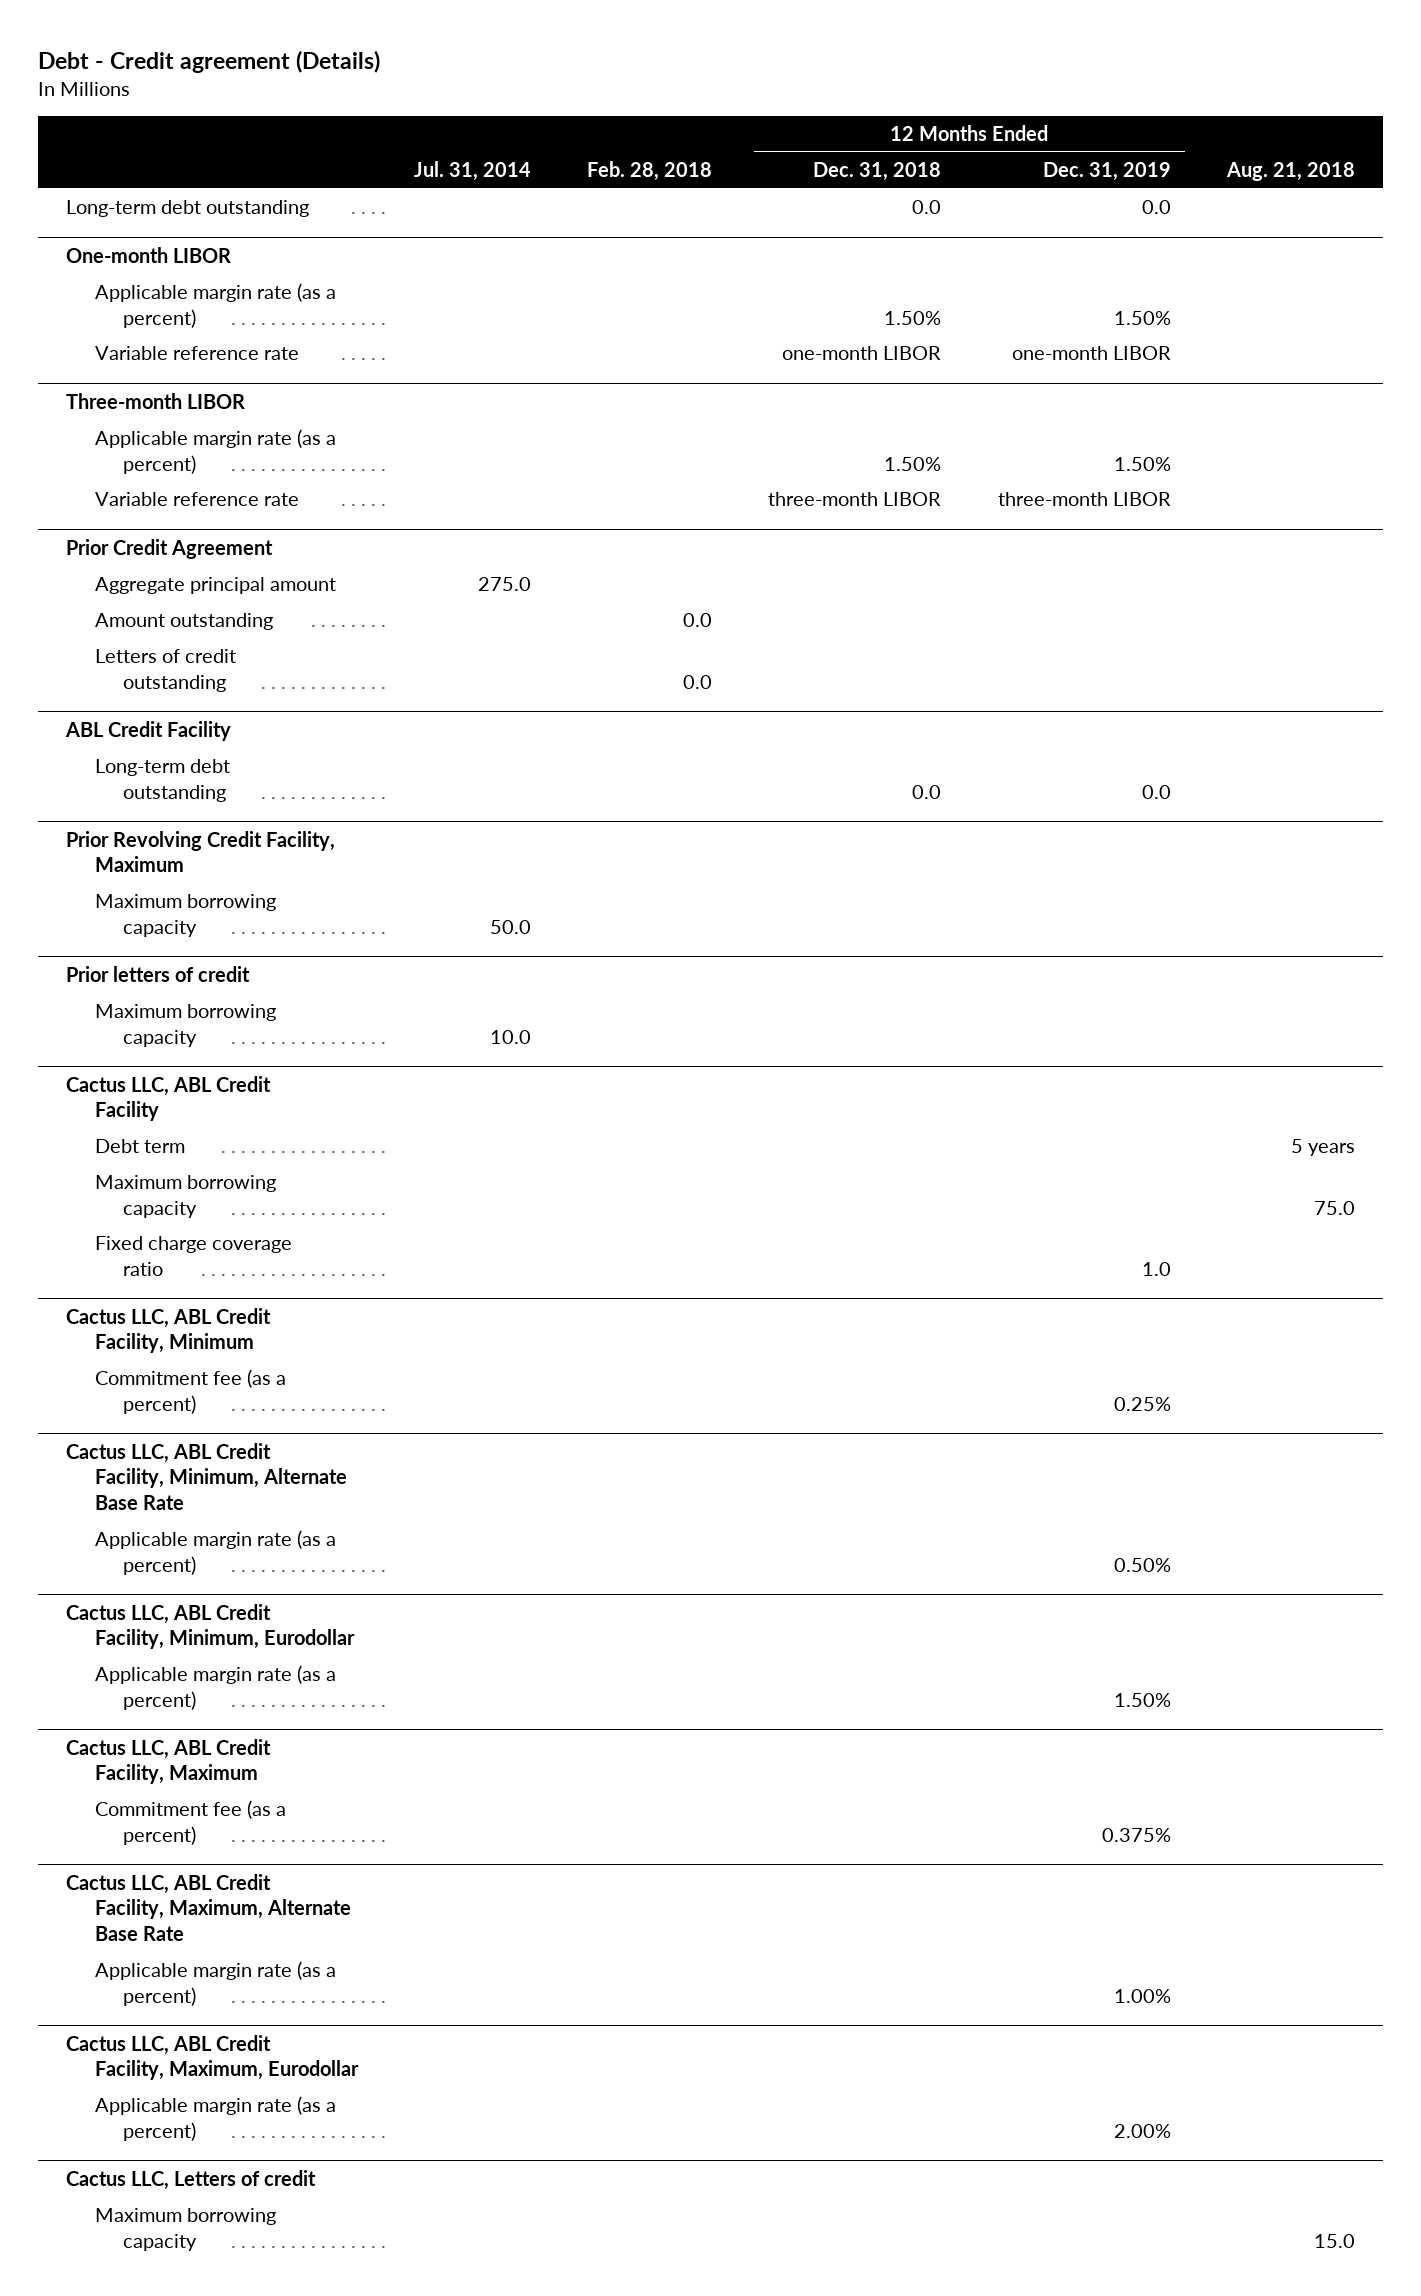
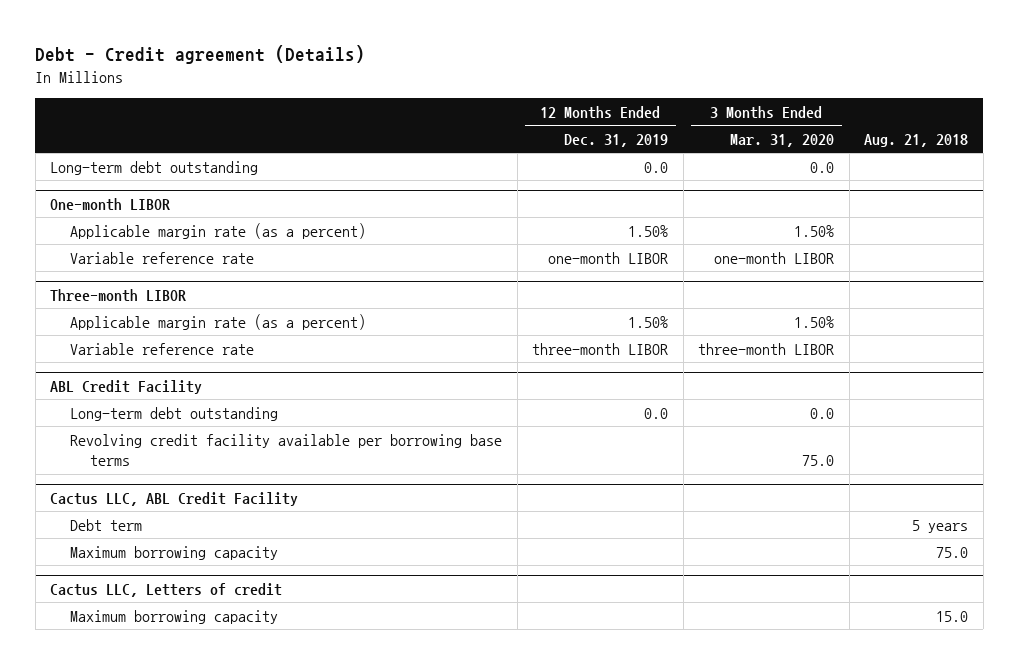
- | Jul. 31, 2014 | Feb. 28, 2018 | 12 Months Ended Dec. 31, 2018 | 12 Months Ended Dec. 31, 2019 | Aug. 21, 2018
+ | 12 Months Ended Dec. 31, 2019 | 3 Months Ended Mar. 31, 2020 | Aug. 21, 2018
- Prior Credit Agreement
- Aggregate principal amount | 275.0 | | | |
- Amount outstanding | | 0.0 | | |
- Letters of credit outstanding | | 0.0 | | |
- Prior Revolving Credit Facility, Maximum
- Maximum borrowing capacity | 50.0 | | | |
- Prior letters of credit
- Maximum borrowing capacity | 10.0 | | | |
@ ABL Credit Facility
+ Revolving credit facility available per borrowing base terms | | 75.0 |
@ Cactus LLC, ABL Credit Facility
- Fixed charge coverage ratio | | | | 1.0 |
- Cactus LLC, ABL Credit Facility, Minimum
- Commitment fee (as a percent) | | | | 0.25% |
- Cactus LLC, ABL Credit Facility, Minimum, Alternate Base Rate
- Applicable margin rate (as a percent) | | | | 0.50% |
- Cactus LLC, ABL Credit Facility, Minimum, Eurodollar
- Applicable margin rate (as a percent) | | | | 1.50% |
- Cactus LLC, ABL Credit Facility, Maximum
- Commitment fee (as a percent) | | | | 0.375% |
- Cactus LLC, ABL Credit Facility, Maximum, Alternate Base Rate
- Applicable margin rate (as a percent) | | | | 1.00% |
- Cactus LLC, ABL Credit Facility, Maximum, Eurodollar
- Applicable margin rate (as a percent) | | | | 2.00% |

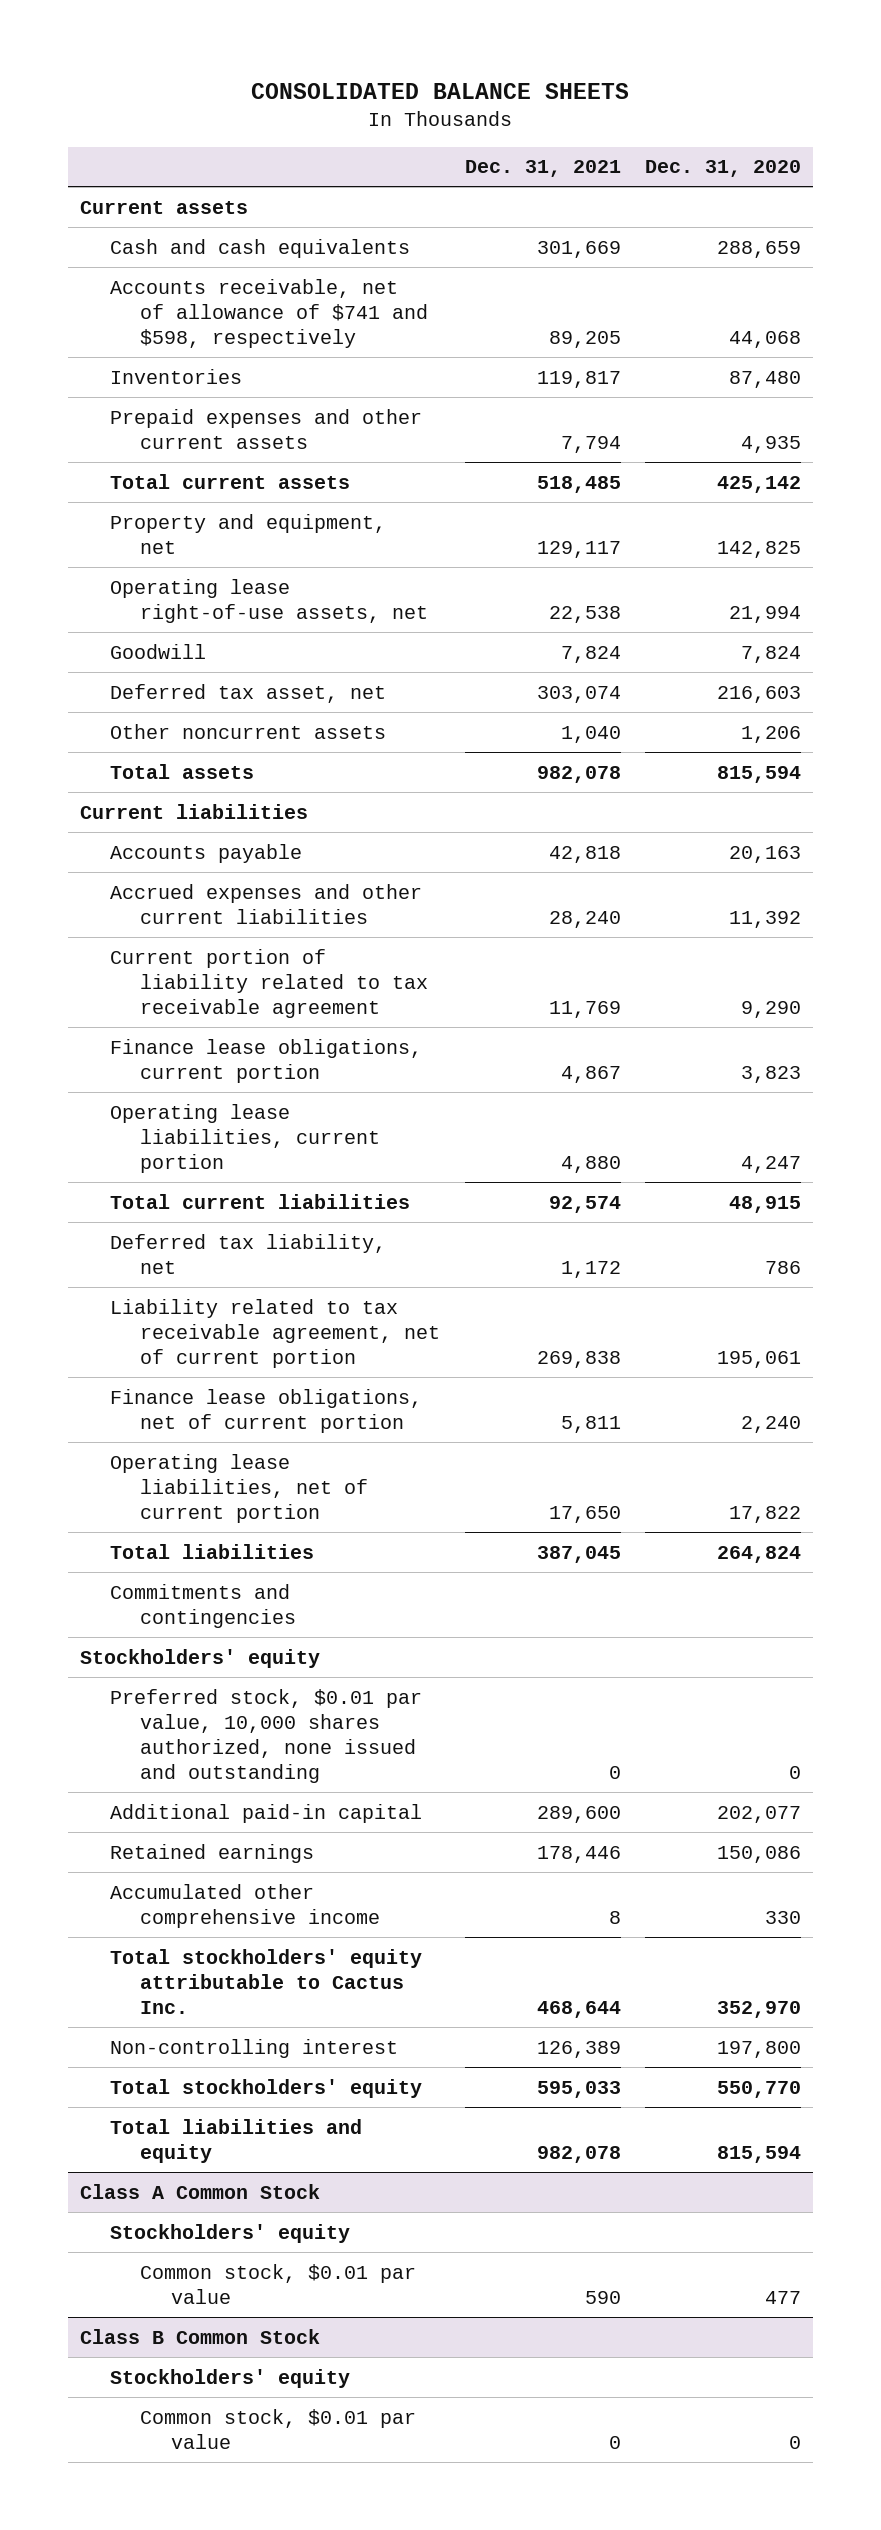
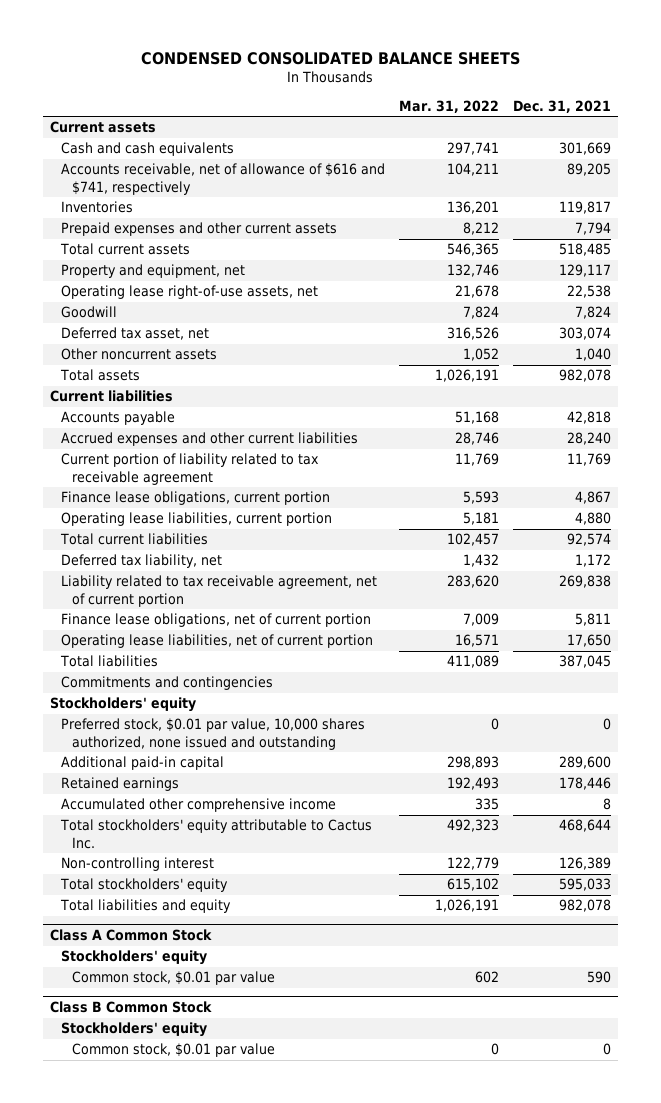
- CONSOLIDATED BALANCE SHEETS
+ CONDENSED CONSOLIDATED BALANCE SHEETS
- | Dec. 31, 2021 | Dec. 31, 2020
+ | Mar. 31, 2022 | Dec. 31, 2021
- Accounts receivable, net of allowance of $741 and $598, respectively | 89,205 | 44,068
+ Accounts receivable, net of allowance of $616 and $741, respectively | 104,211 | 89,205

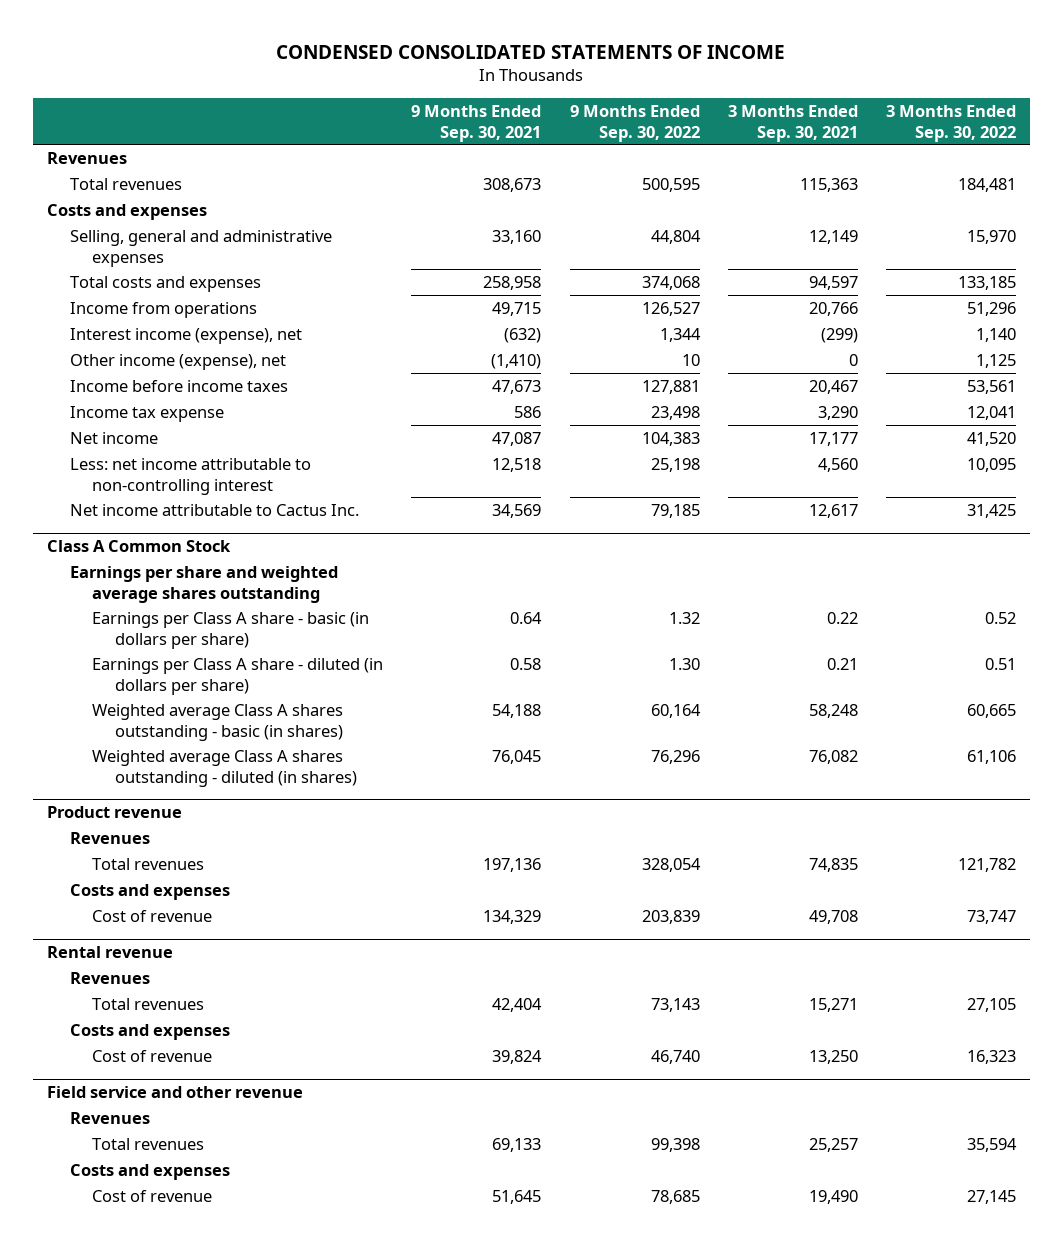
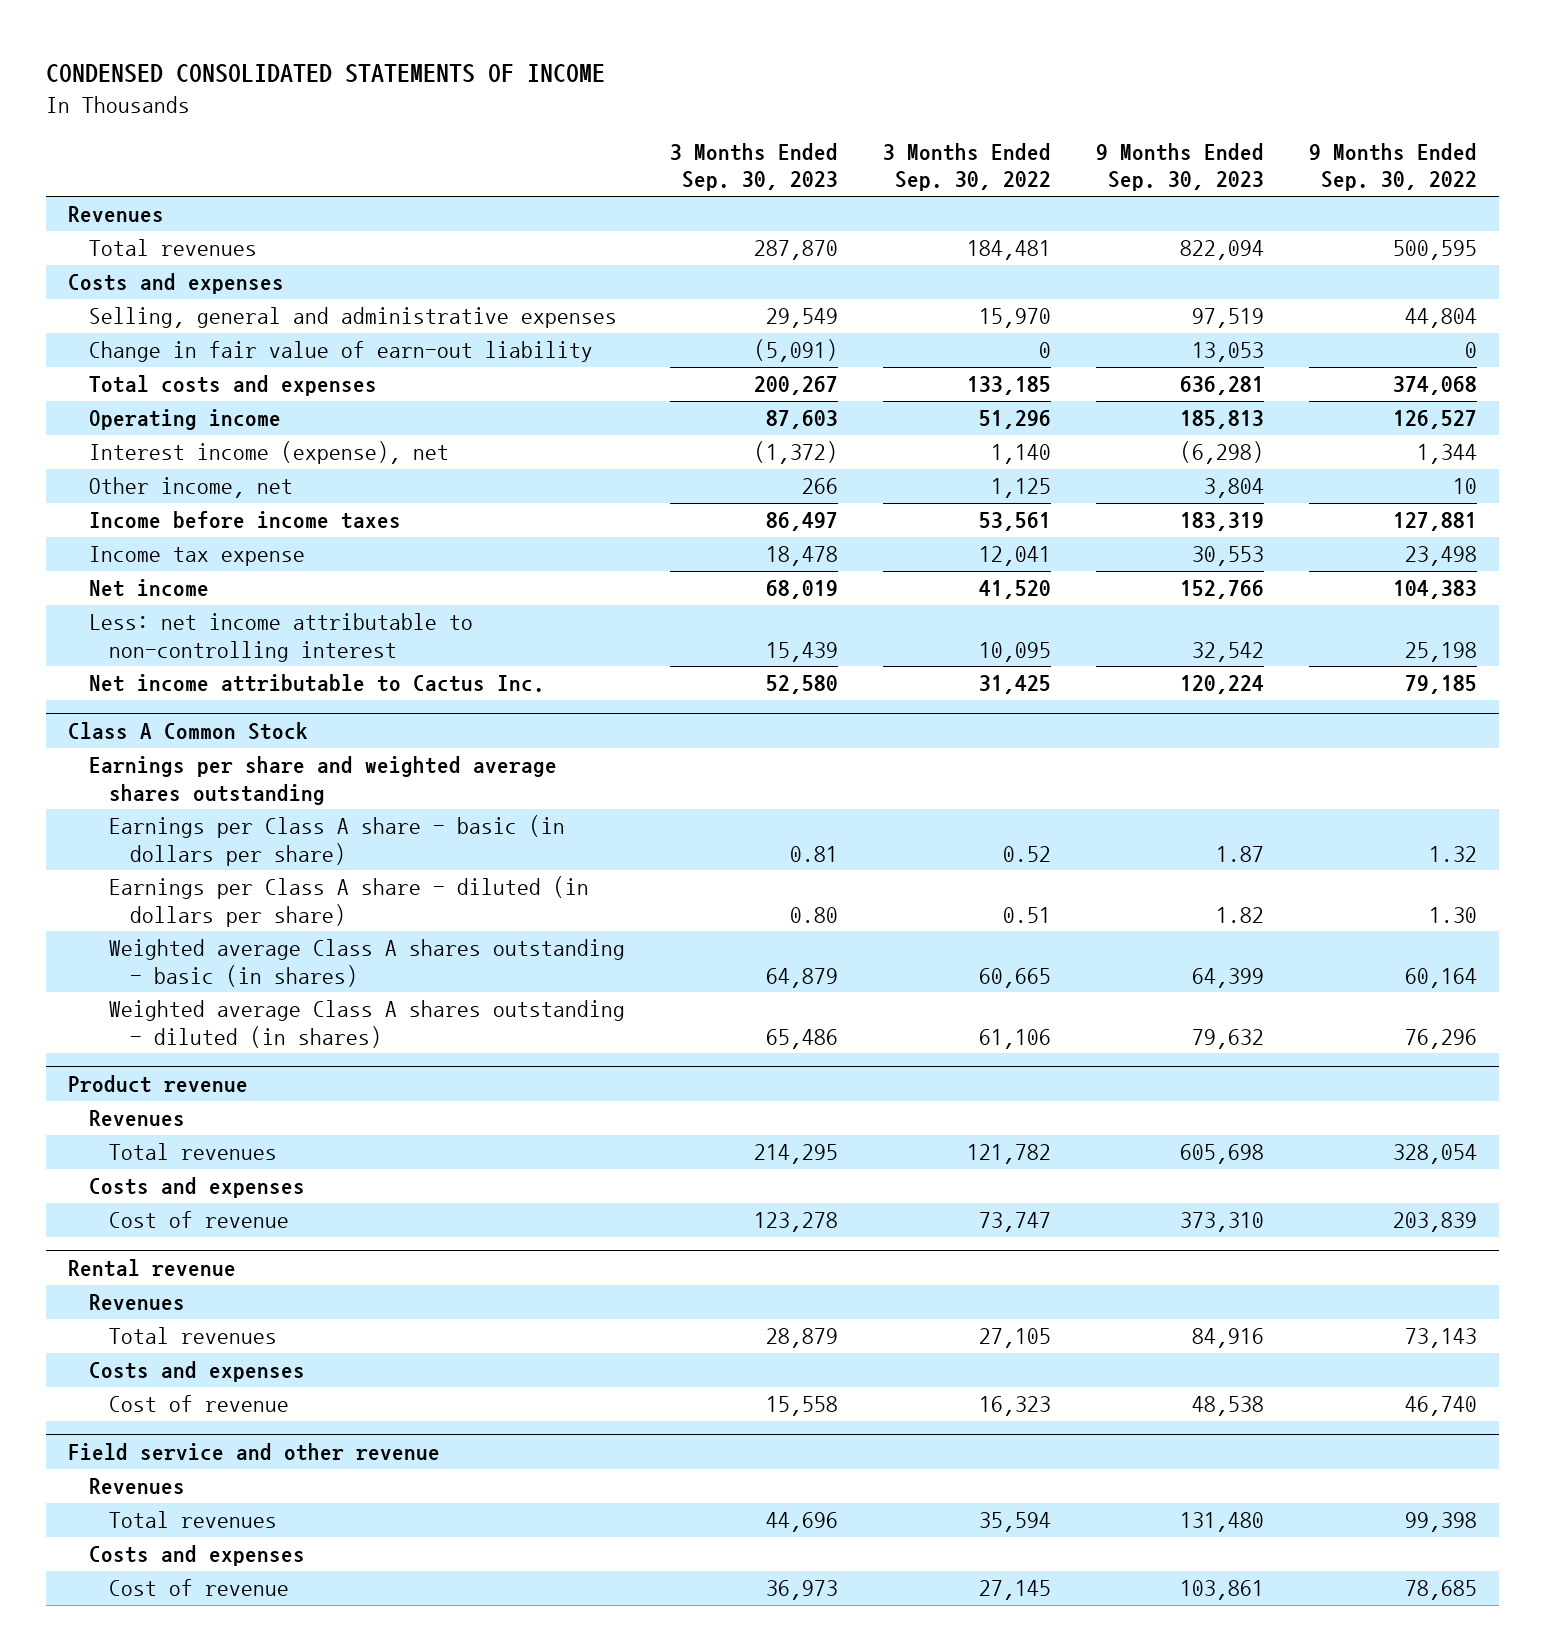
- | 9 Months Ended Sep. 30, 2021 | 9 Months Ended Sep. 30, 2022 | 3 Months Ended Sep. 30, 2021 | 3 Months Ended Sep. 30, 2022
+ | 3 Months Ended Sep. 30, 2023 | 3 Months Ended Sep. 30, 2022 | 9 Months Ended Sep. 30, 2023 | 9 Months Ended Sep. 30, 2022
+ Change in fair value of earn-out liability | (5,091) | 0 | 13,053 | 0
- Income from operations | 49,715 | 126,527 | 20,766 | 51,296
+ Operating income | 87,603 | 51,296 | 185,813 | 126,527
- Other income (expense), net | (1,410) | 10 | 0 | 1,125
+ Other income, net | 266 | 1,125 | 3,804 | 10

